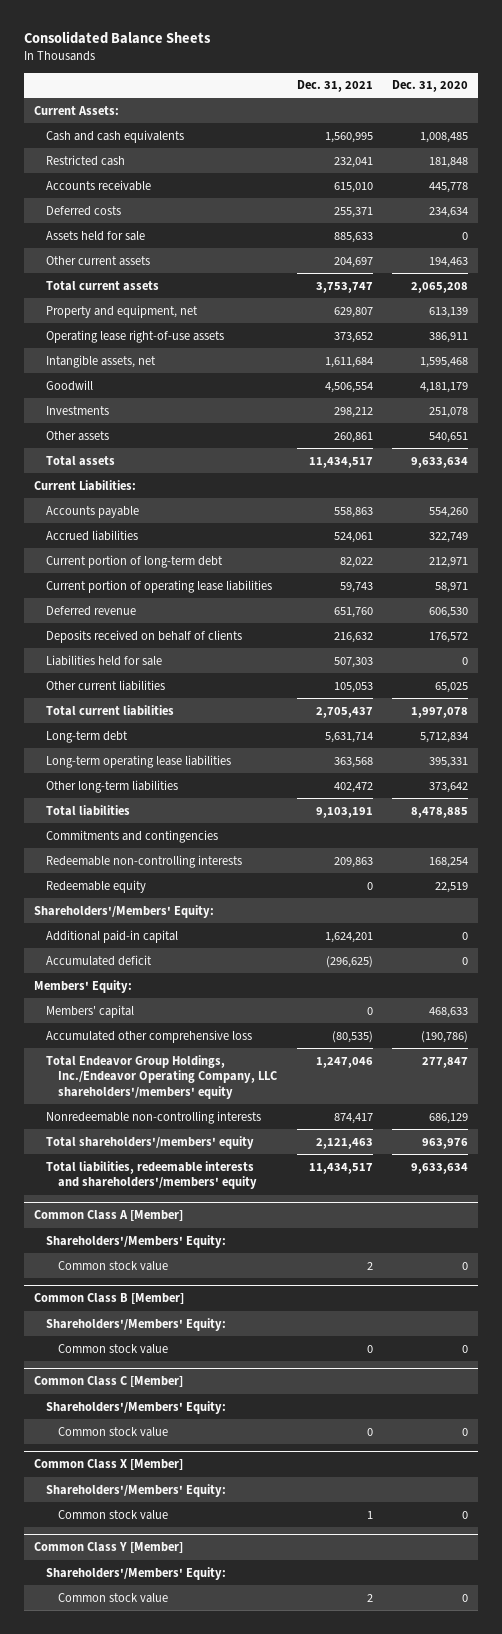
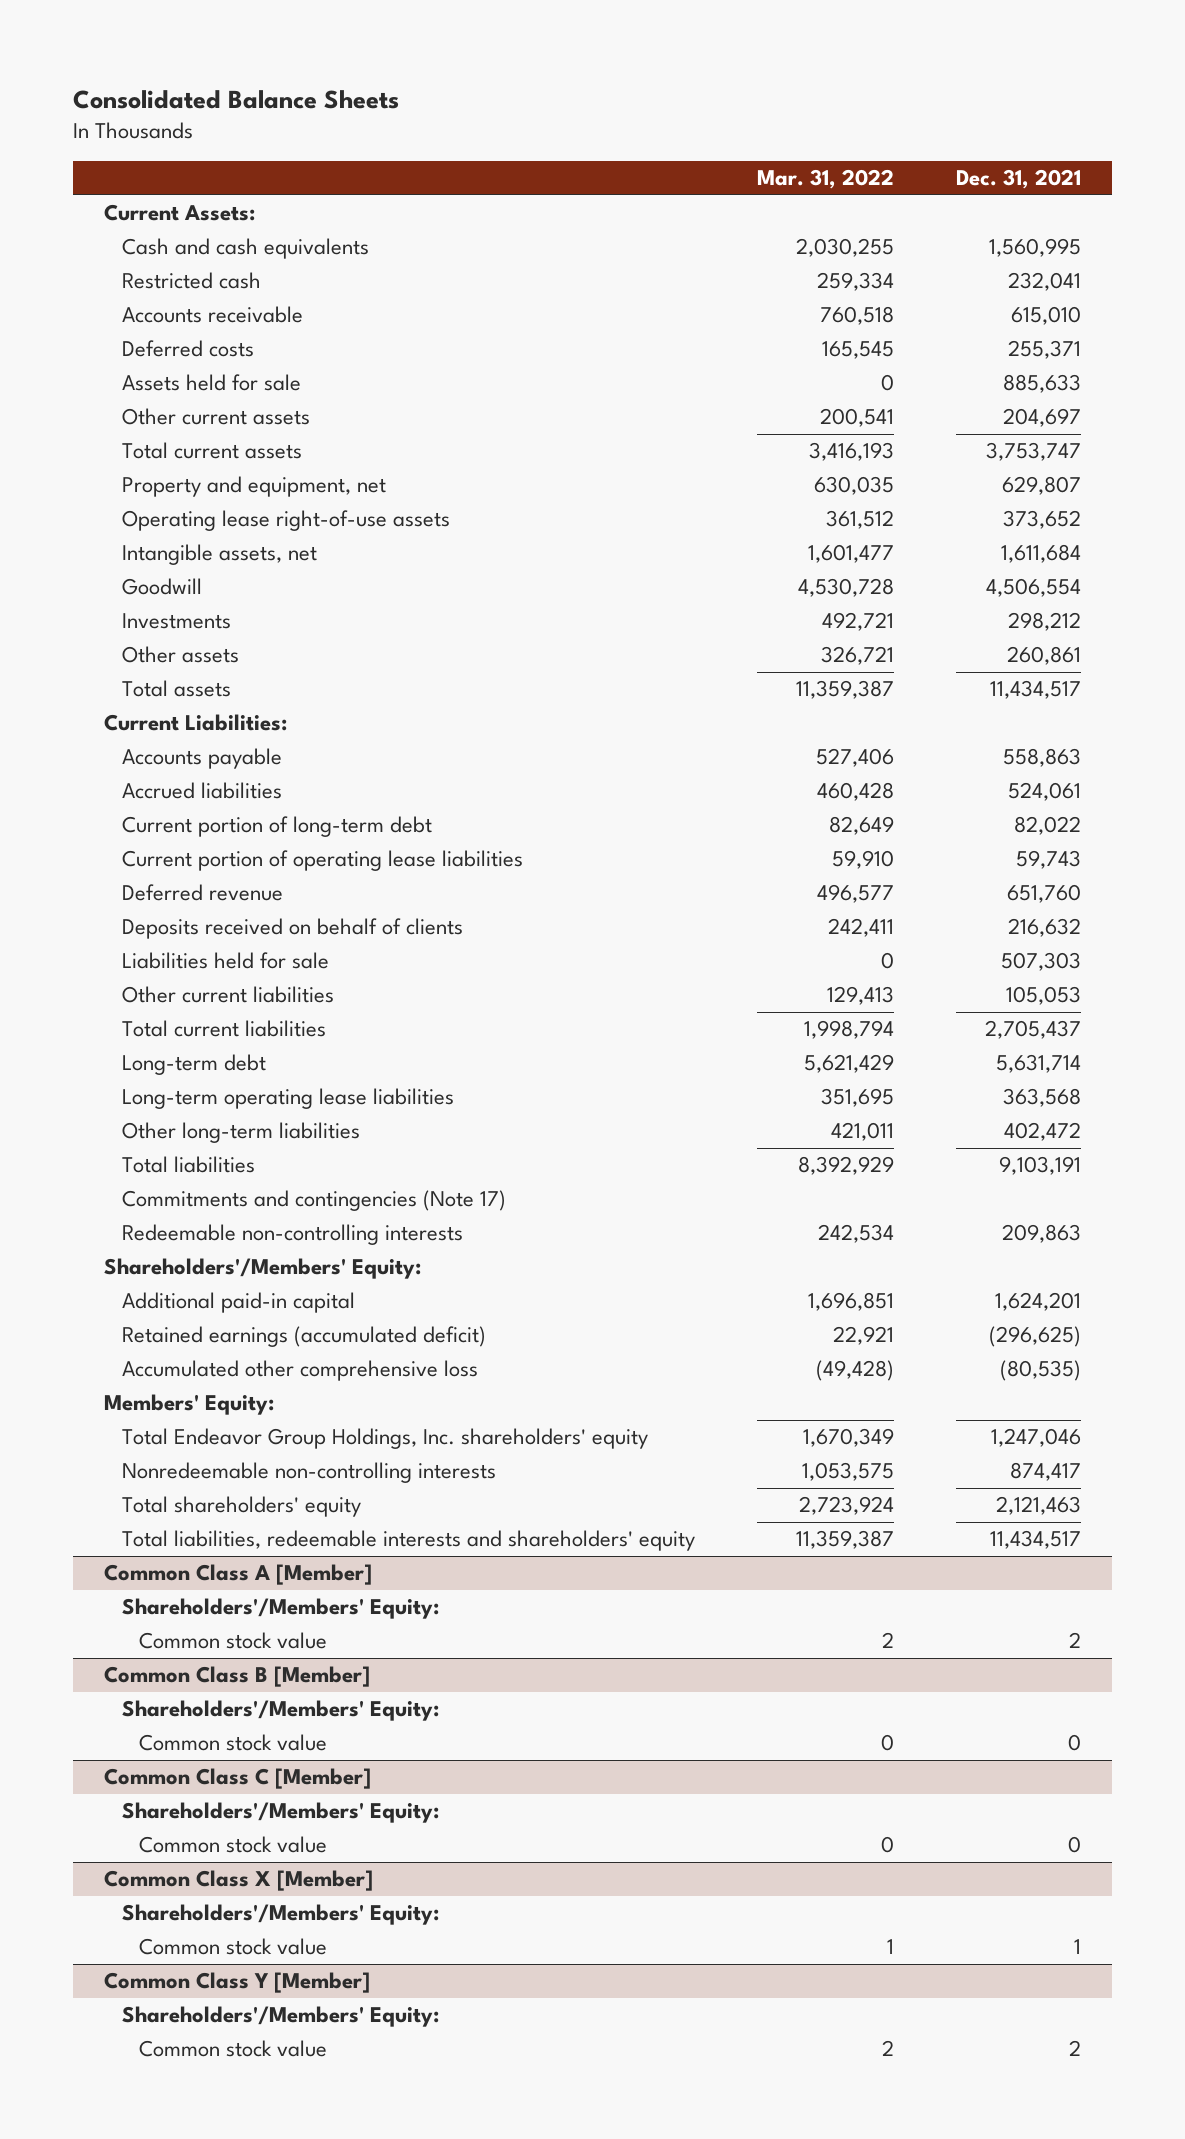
- | Dec. 31, 2021 | Dec. 31, 2020
+ | Mar. 31, 2022 | Dec. 31, 2021
- Commitments and contingencies
+ Commitments and contingencies (Note 17)
- Redeemable equity | 0 | 22,519
- Accumulated deficit | (296,625) | 0
- Members' capital | 0 | 468,633
+ Retained earnings (accumulated deficit) | 22,921 | (296,625)
- Total Endeavor Group Holdings, Inc./Endeavor Operating Company, LLC shareholders'/members' equity | 1,247,046 | 277,847
moved down: Members' Equity:
+ Total Endeavor Group Holdings, Inc. shareholders' equity | 1,670,349 | 1,247,046
- Total shareholders'/members' equity | 2,121,463 | 963,976
- Total liabilities, redeemable interests and shareholders'/members' equity | 11,434,517 | 9,633,634
+ Total shareholders' equity | 2,723,924 | 2,121,463
+ Total liabilities, redeemable interests and shareholders' equity | 11,359,387 | 11,434,517

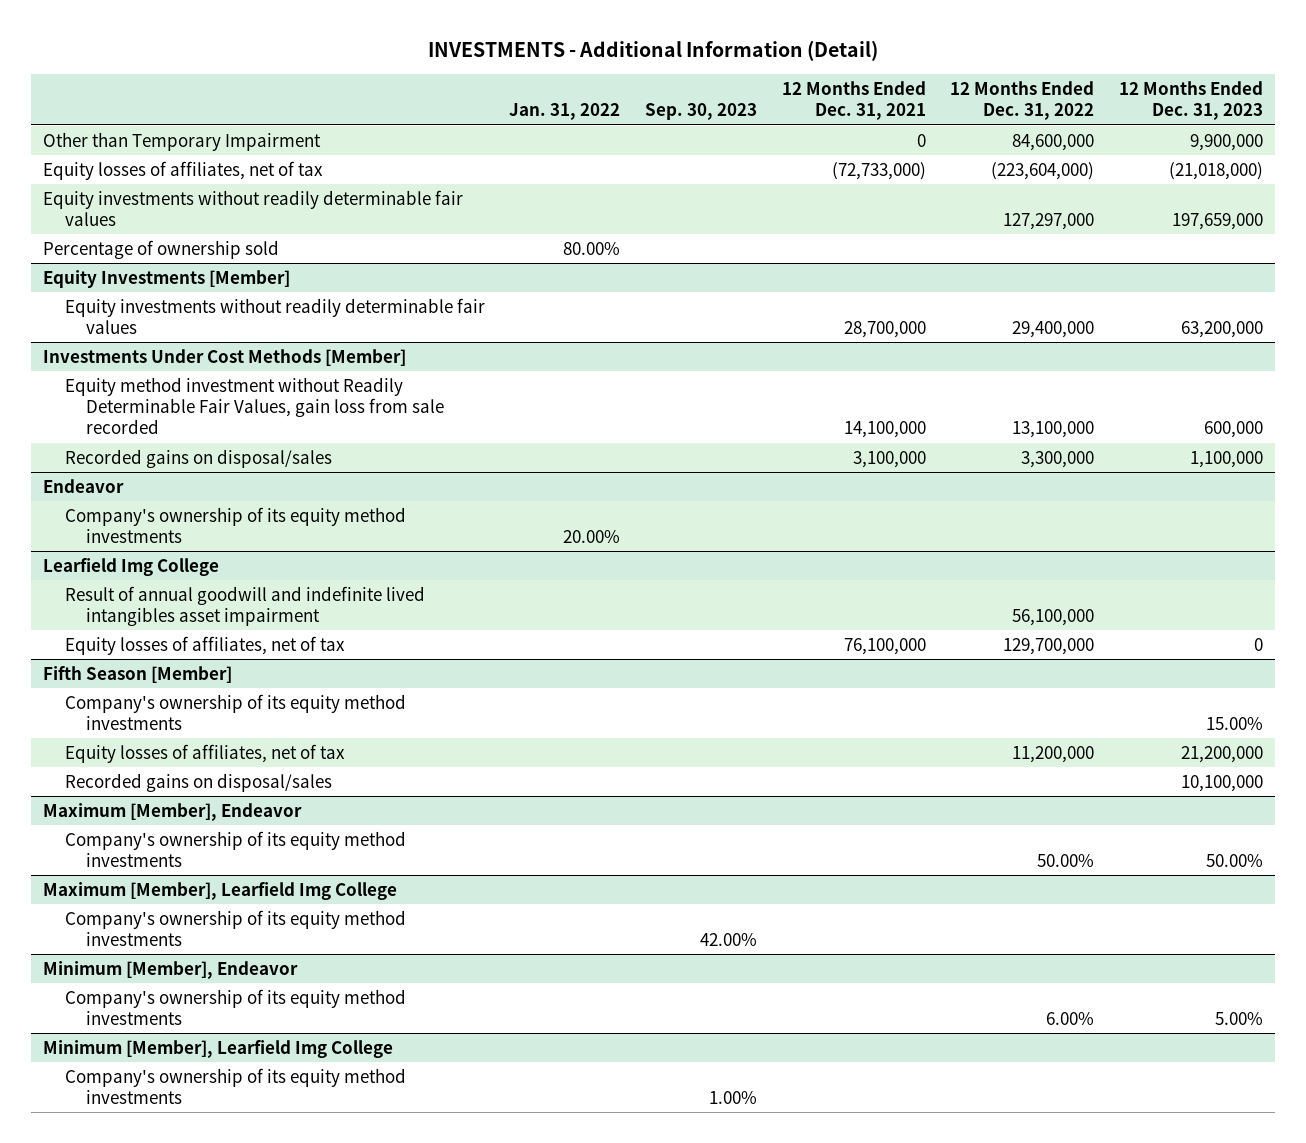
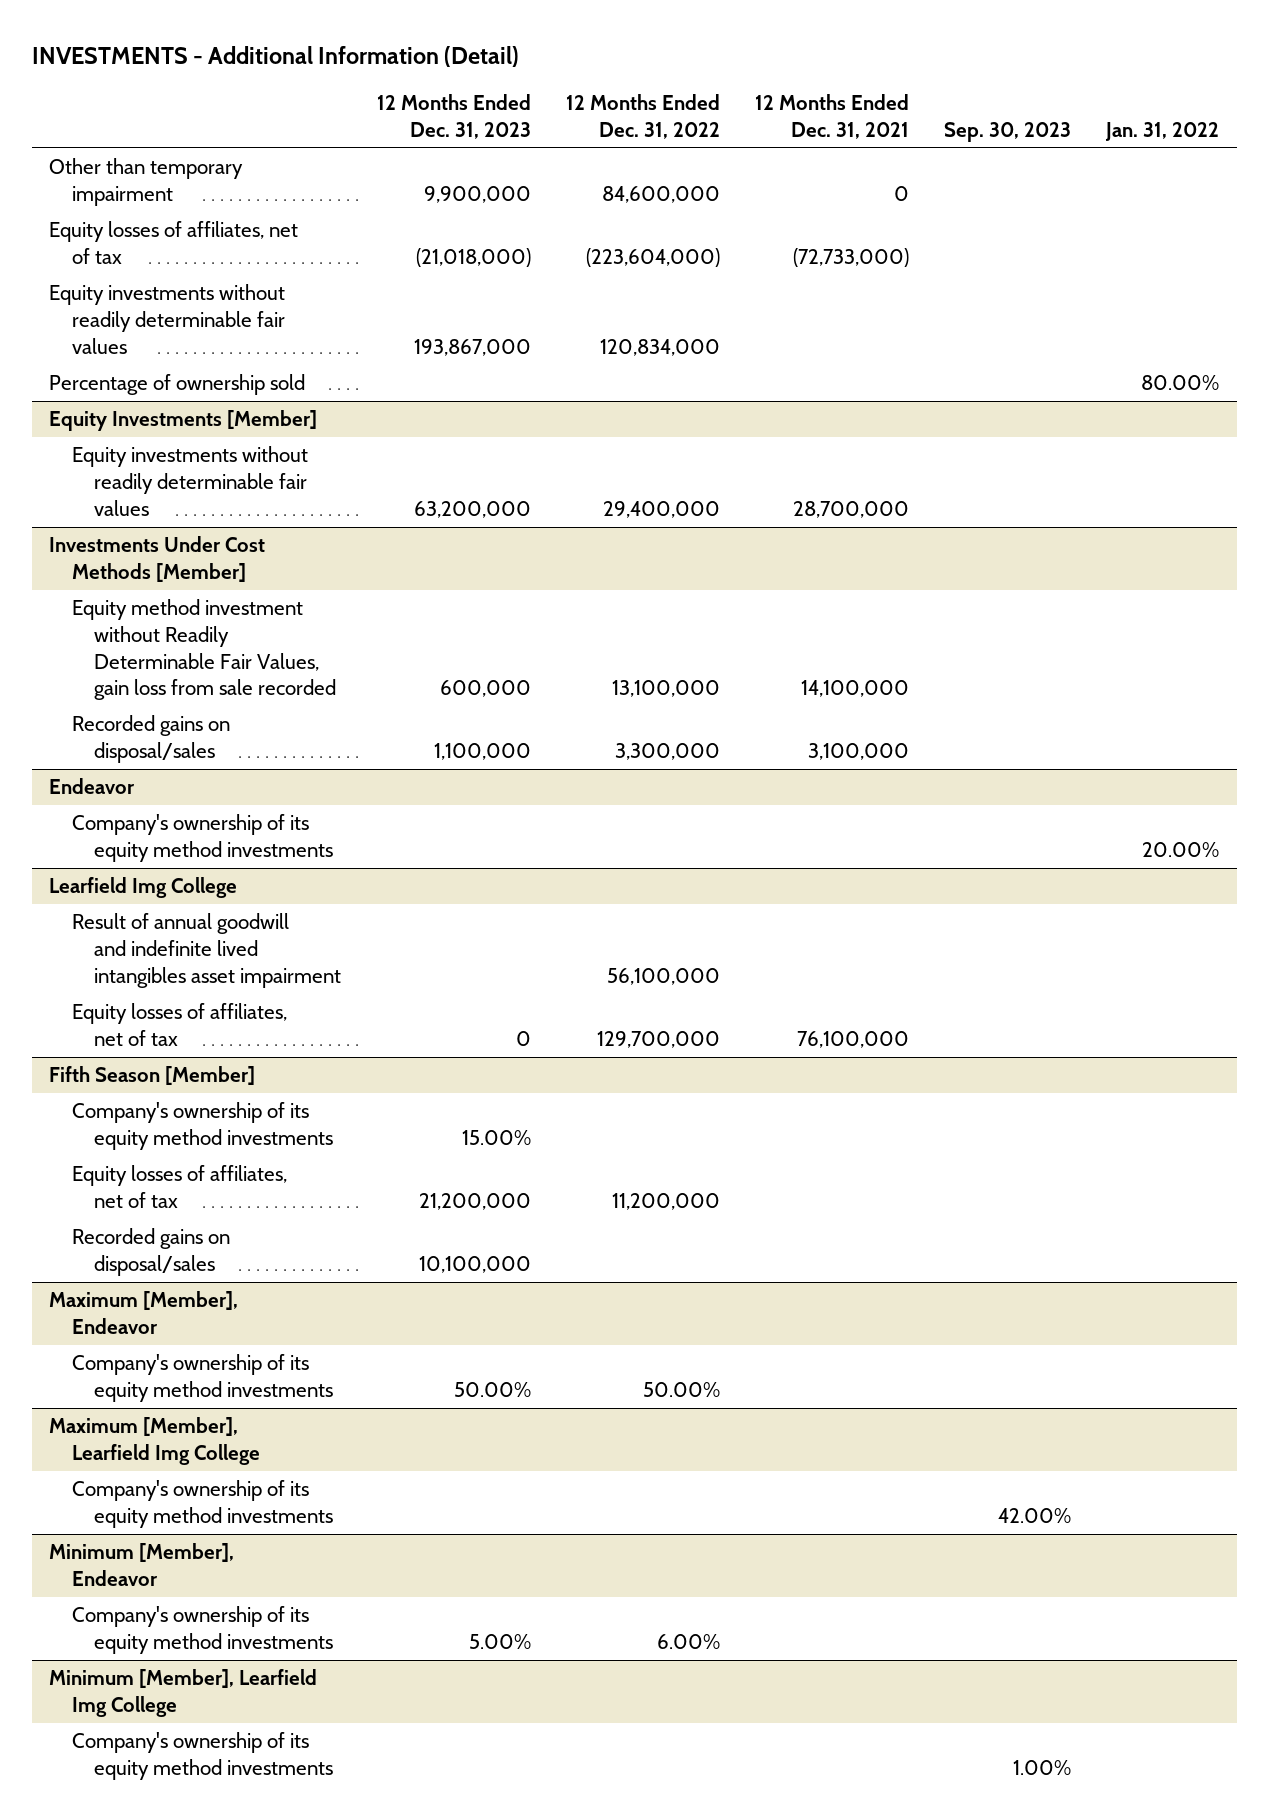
- | Jan. 31, 2022 | Sep. 30, 2023 | 12 Months Ended Dec. 31, 2021 | 12 Months Ended Dec. 31, 2022 | 12 Months Ended Dec. 31, 2023
+ | 12 Months Ended Dec. 31, 2023 | 12 Months Ended Dec. 31, 2022 | 12 Months Ended Dec. 31, 2021 | Sep. 30, 2023 | Jan. 31, 2022
- Other than Temporary Impairment | | | 0 | 84,600,000 | 9,900,000
+ Other than temporary impairment | 9,900,000 | 84,600,000 | 0 | |
- Equity investments without readily determinable fair values | | | | 127,297,000 | 197,659,000
+ Equity investments without readily determinable fair values | 193,867,000 | 120,834,000 | | |

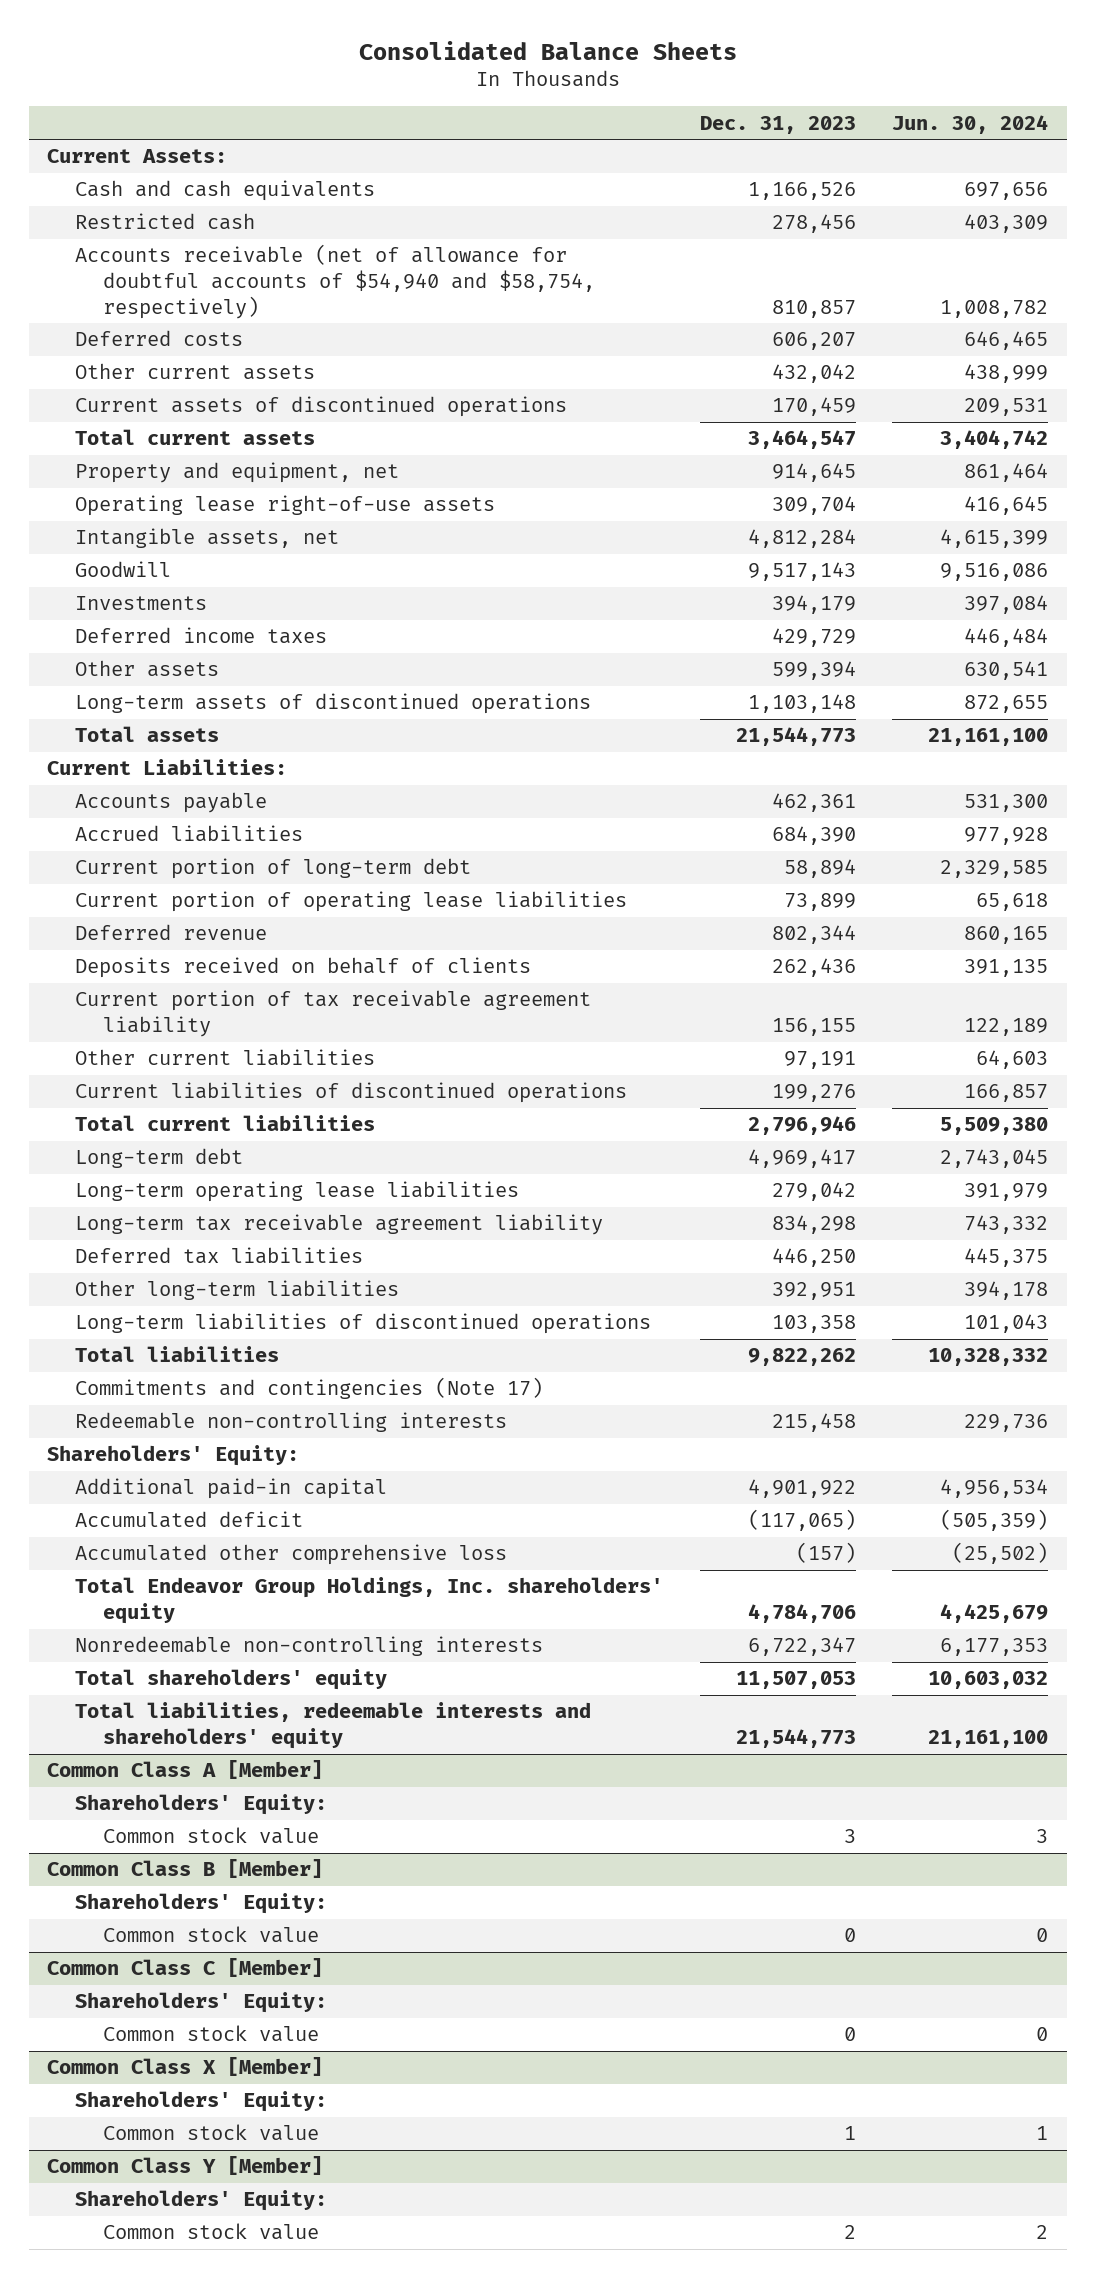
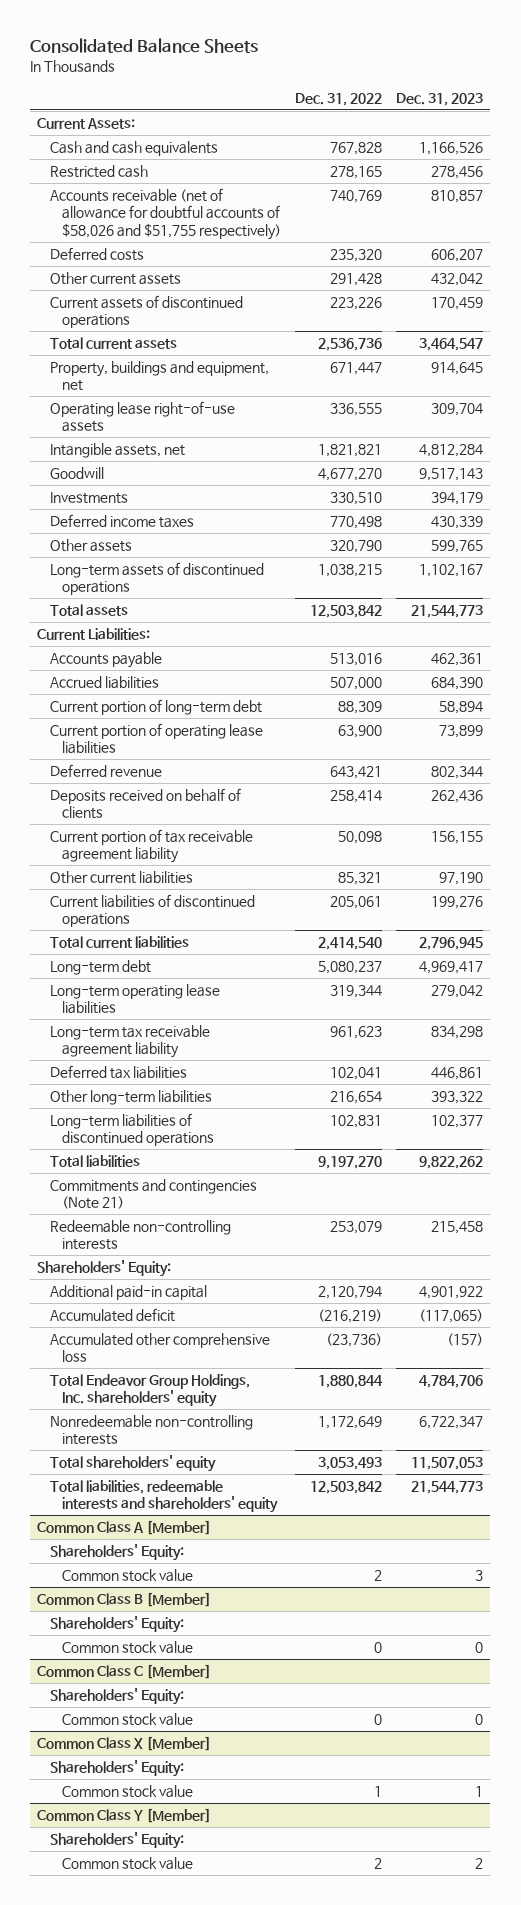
- | Dec. 31, 2023 | Jun. 30, 2024
+ | Dec. 31, 2022 | Dec. 31, 2023
- Accounts receivable (net of allowance for doubtful accounts of $54,940 and $58,754, respectively) | 810,857 | 1,008,782
+ Accounts receivable (net of allowance for doubtful accounts of $58,026 and $51,755 respectively) | 740,769 | 810,857
- Property and equipment, net | 914,645 | 861,464
+ Property, buildings and equipment, net | 671,447 | 914,645
- Deferred income taxes | 429,729 | 446,484
- Other assets | 599,394 | 630,541
- Long-term assets of discontinued operations | 1,103,148 | 872,655
+ Deferred income taxes | 770,498 | 430,339
+ Other assets | 320,790 | 599,765
+ Long-term assets of discontinued operations | 1,038,215 | 1,102,167
- Other current liabilities | 97,191 | 64,603
+ Other current liabilities | 85,321 | 97,190
- Total current liabilities | 2,796,946 | 5,509,380
+ Total current liabilities | 2,414,540 | 2,796,945
- Deferred tax liabilities | 446,250 | 445,375
- Other long-term liabilities | 392,951 | 394,178
- Long-term liabilities of discontinued operations | 103,358 | 101,043
+ Deferred tax liabilities | 102,041 | 446,861
+ Other long-term liabilities | 216,654 | 393,322
+ Long-term liabilities of discontinued operations | 102,831 | 102,377
- Commitments and contingencies (Note 17)
+ Commitments and contingencies (Note 21)

